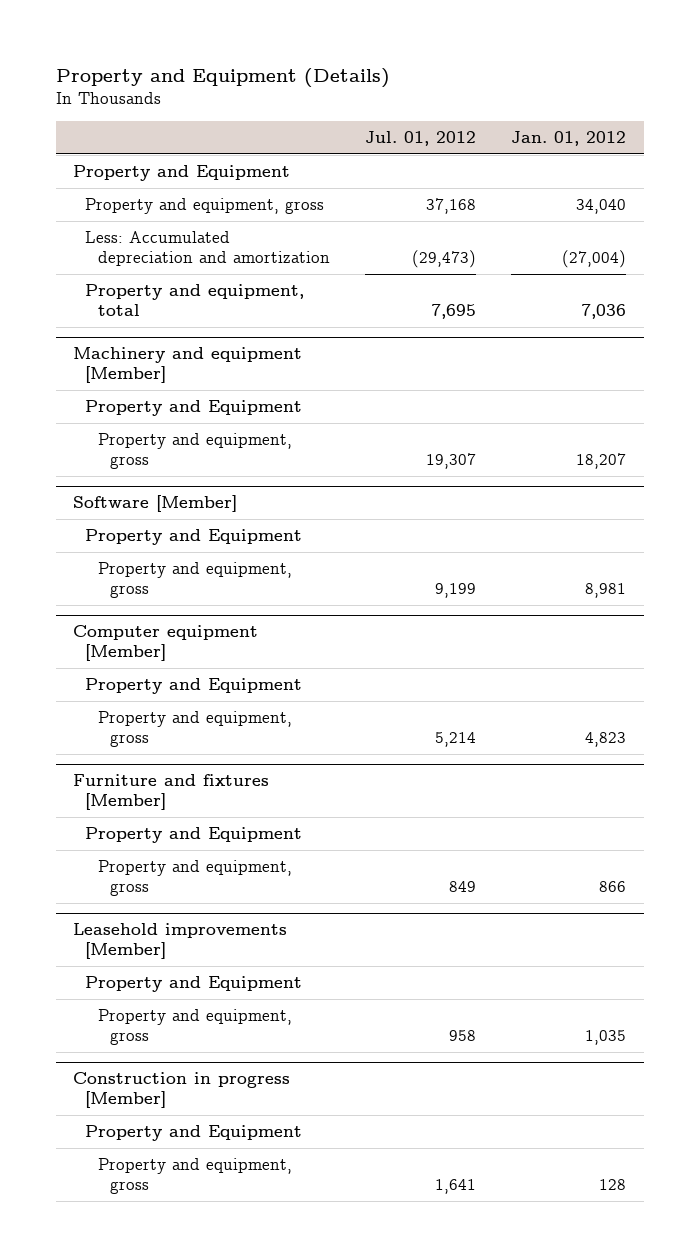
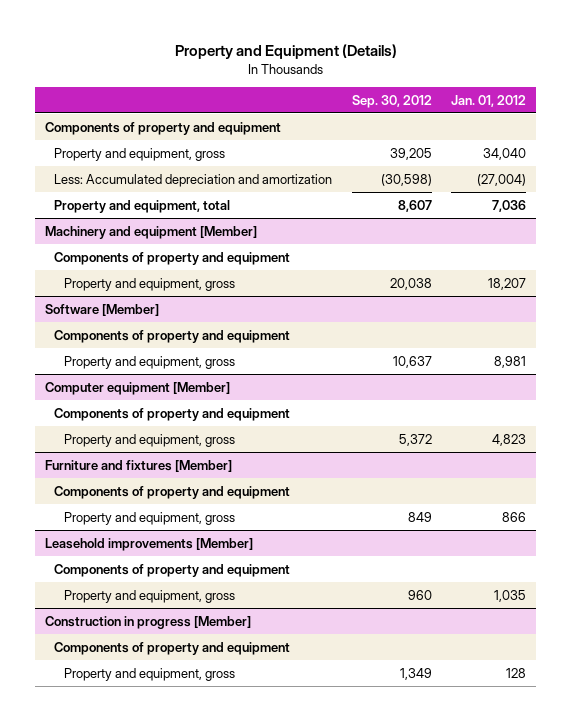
- | Jul. 01, 2012 | Jan. 01, 2012
+ | Sep. 30, 2012 | Jan. 01, 2012
- Property and Equipment
+ Components of property and equipment
@ Machinery and equipment [Member]
- Property and Equipment
+ Components of property and equipment
@ Software [Member]
- Property and Equipment
+ Components of property and equipment
@ Computer equipment [Member]
- Property and Equipment
+ Components of property and equipment
@ Furniture and fixtures [Member]
- Property and Equipment
+ Components of property and equipment
@ Leasehold improvements [Member]
- Property and Equipment
+ Components of property and equipment
@ Construction in progress [Member]
- Property and Equipment
+ Components of property and equipment

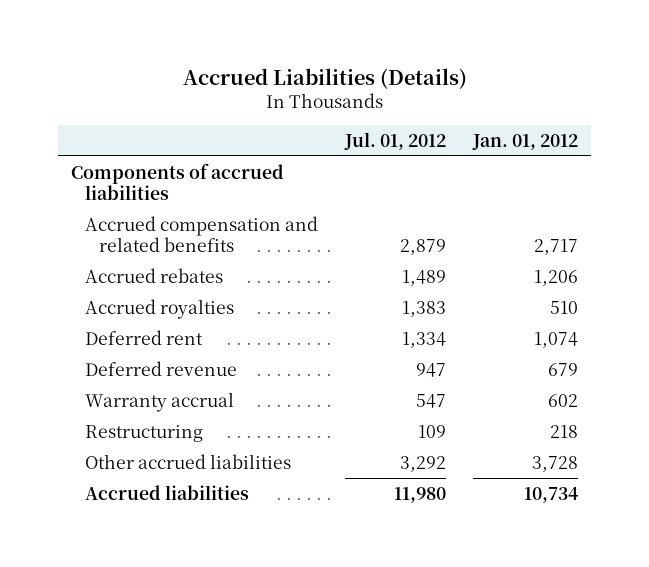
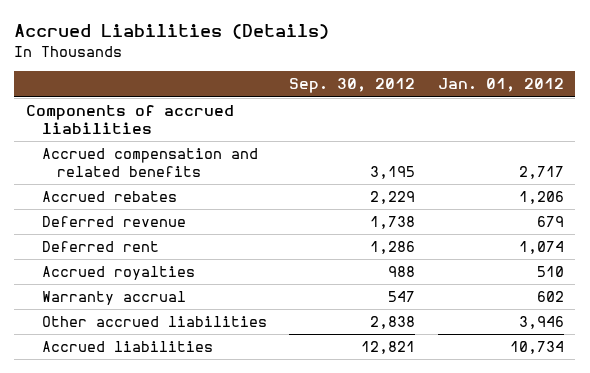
- | Jul. 01, 2012 | Jan. 01, 2012
+ | Sep. 30, 2012 | Jan. 01, 2012
moved down: Deferred rent | 1,286 | 1,074
moved down: Accrued royalties | 988 | 510
- Restructuring | 109 | 218
- Other accrued liabilities | 3,292 | 3,728
+ Other accrued liabilities | 2,838 | 3,946

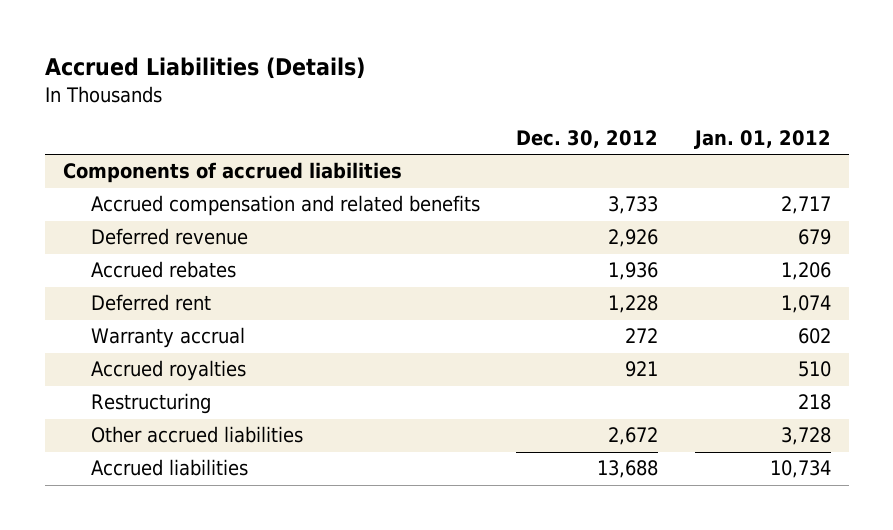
- | Sep. 30, 2012 | Jan. 01, 2012
+ | Dec. 30, 2012 | Jan. 01, 2012
moved down: Accrued rebates | 1,936 | 1,206
- Other accrued liabilities | 2,838 | 3,946
moved down: Accrued royalties | 921 | 510
+ Restructuring | | 218
+ Other accrued liabilities | 2,672 | 3,728

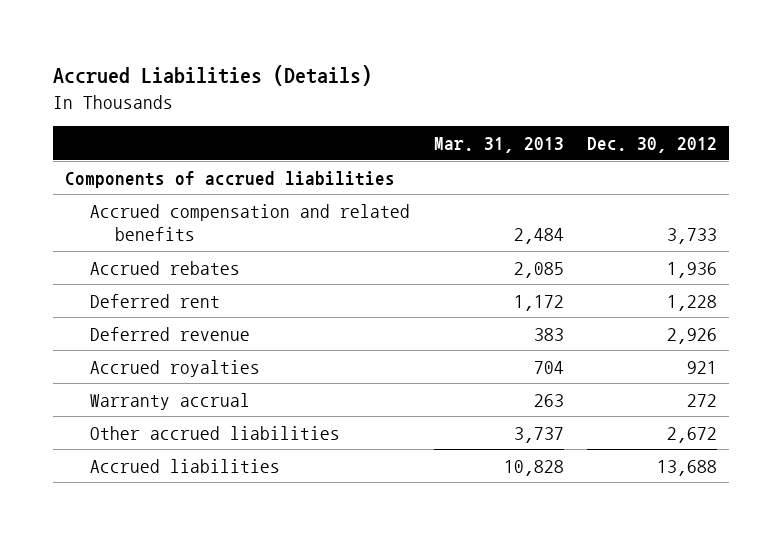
- | Dec. 30, 2012 | Jan. 01, 2012
+ | Mar. 31, 2013 | Dec. 30, 2012
moved down: Deferred revenue | 383 | 2,926
- Restructuring | | 218
moved down: Warranty accrual | 263 | 272

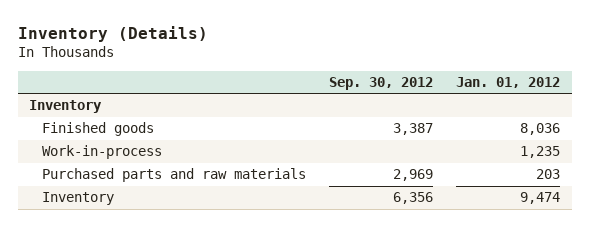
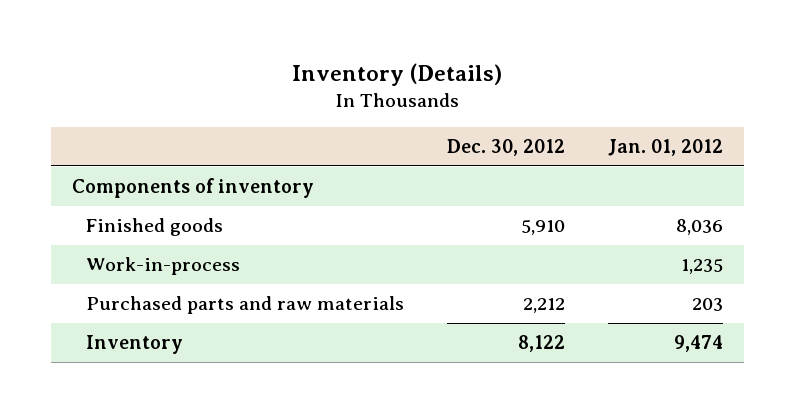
- | Sep. 30, 2012 | Jan. 01, 2012
+ | Dec. 30, 2012 | Jan. 01, 2012
- Inventory
+ Components of inventory

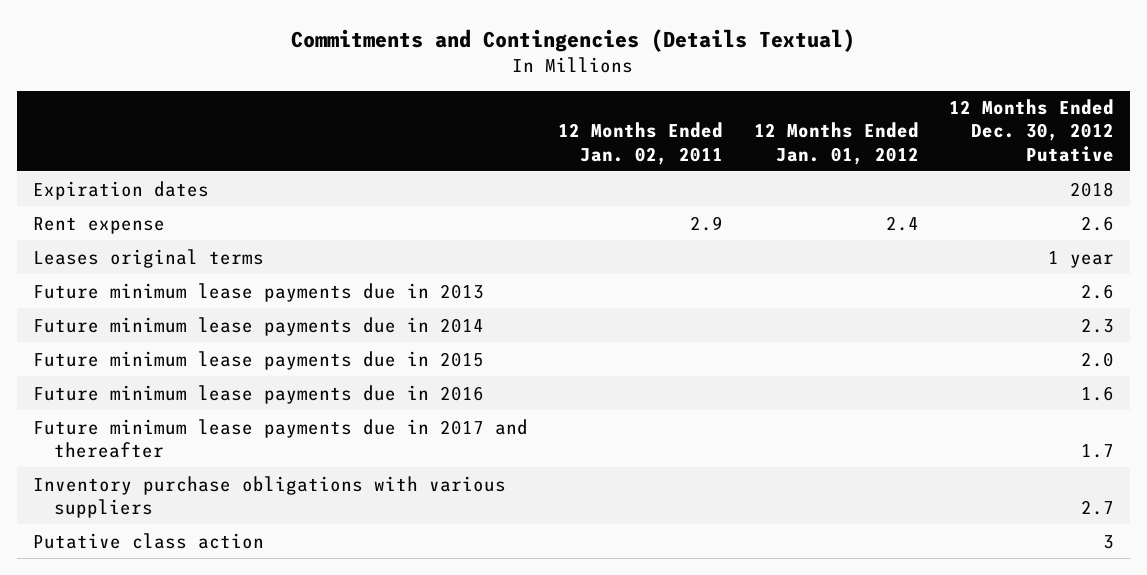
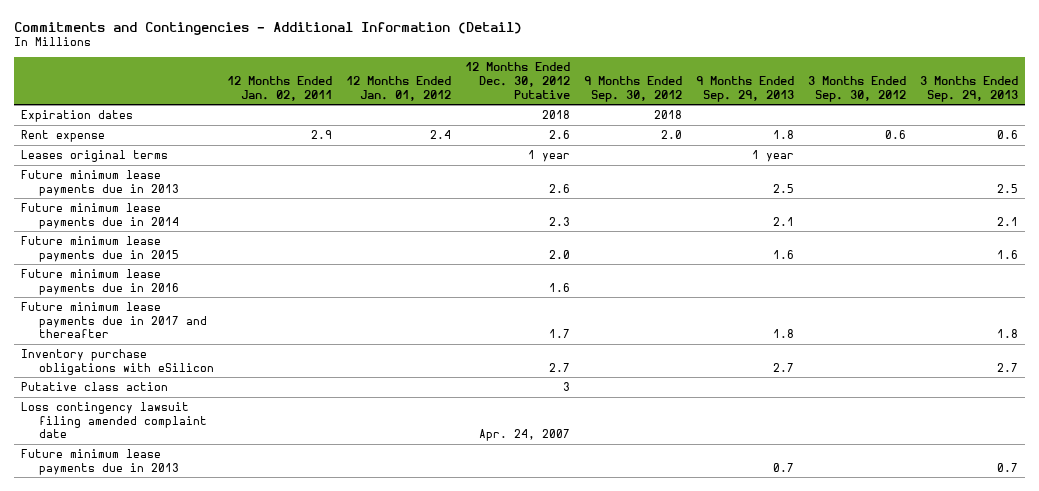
- Commitments and Contingencies (Details Textual)
+ Commitments and Contingencies - Additional Information (Detail)
- | 12 Months Ended Jan. 02, 2011 | 12 Months Ended Jan. 01, 2012 | 12 Months Ended Dec. 30, 2012 Putative
+ | 12 Months Ended Jan. 02, 2011 | 12 Months Ended Jan. 01, 2012 | 12 Months Ended Dec. 30, 2012 Putative | 9 Months Ended Sep. 30, 2012 | 9 Months Ended Sep. 29, 2013 | 3 Months Ended Sep. 30, 2012 | 3 Months Ended Sep. 29, 2013
- Inventory purchase obligations with various suppliers | | | 2.7
+ Inventory purchase obligations with eSilicon | | | 2.7 | | 2.7 | | 2.7
+ Loss contingency lawsuit filing amended complaint date | | | Apr. 24, 2007 | | | |
+ Future minimum lease payments due in 2013 | | | | | 0.7 | | 0.7

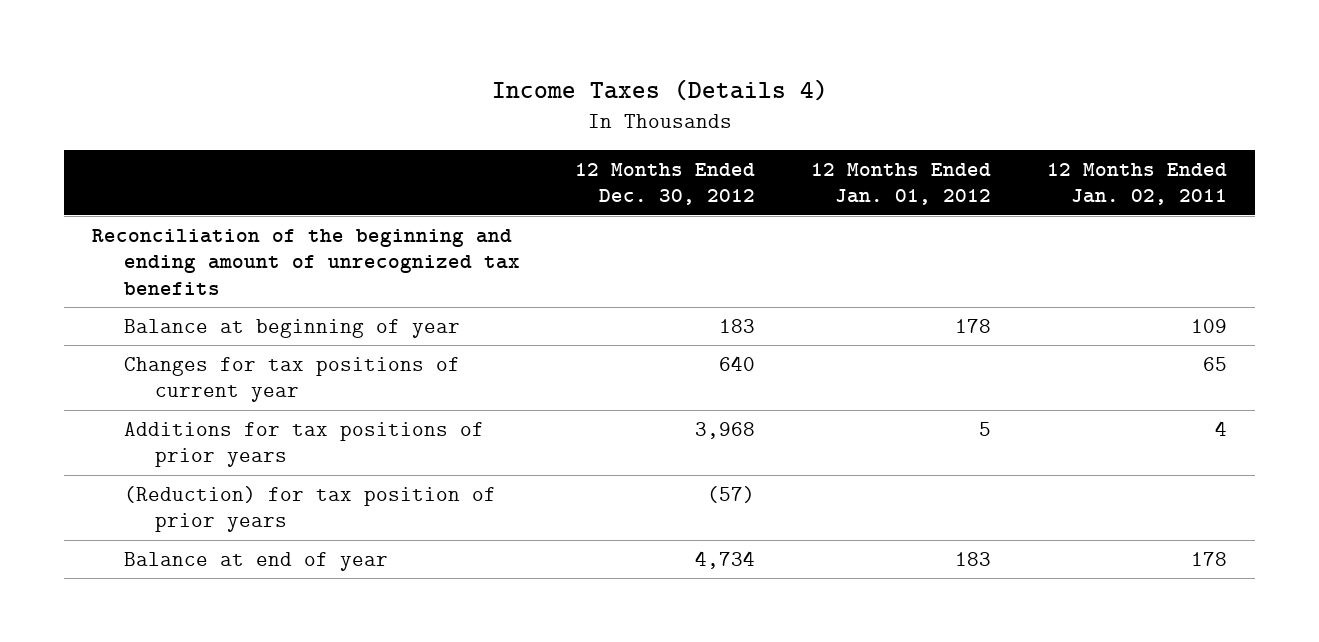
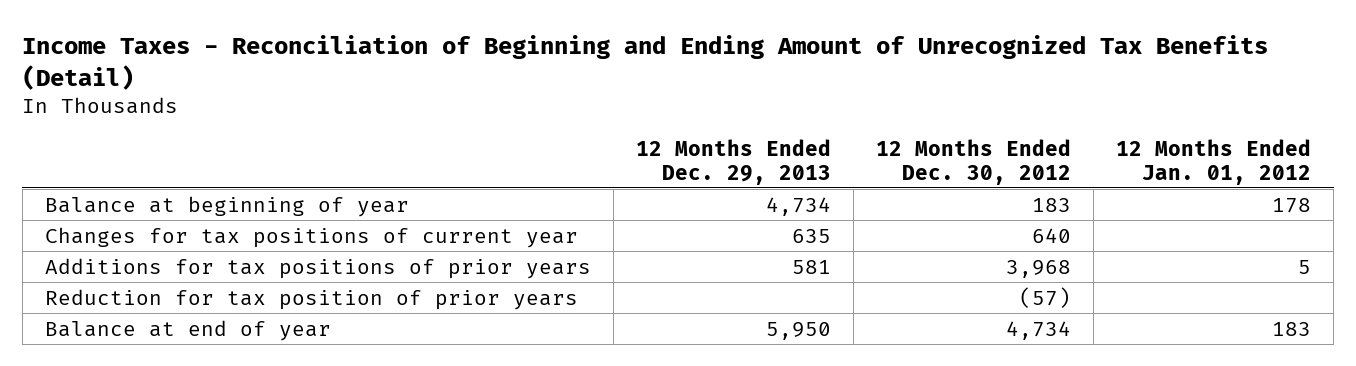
- Income Taxes (Details 4)
+ Income Taxes - Reconciliation of Beginning and Ending Amount of Unrecognized Tax Benefits (Detail)
- | 12 Months Ended Dec. 30, 2012 | 12 Months Ended Jan. 01, 2012 | 12 Months Ended Jan. 02, 2011
+ | 12 Months Ended Dec. 29, 2013 | 12 Months Ended Dec. 30, 2012 | 12 Months Ended Jan. 01, 2012
- Reconciliation of the beginning and ending amount of unrecognized tax benefits
- (Reduction) for tax position of prior years | (57) | |
+ Reduction for tax position of prior years | | (57) |

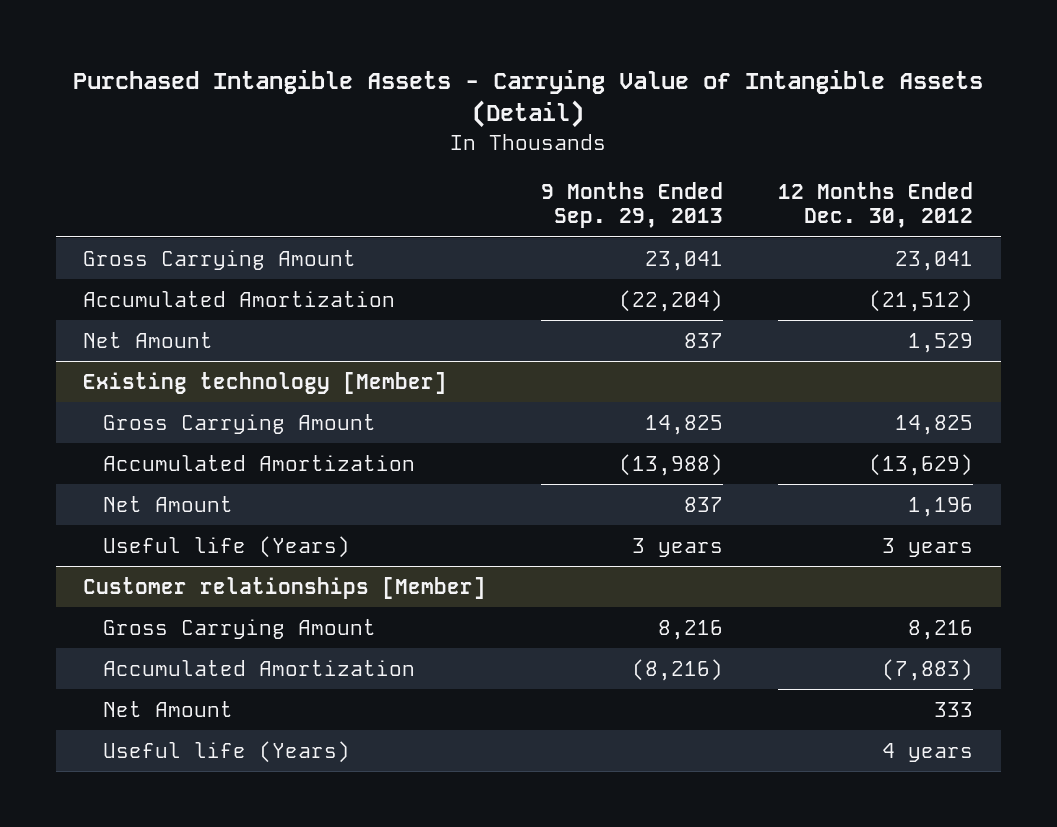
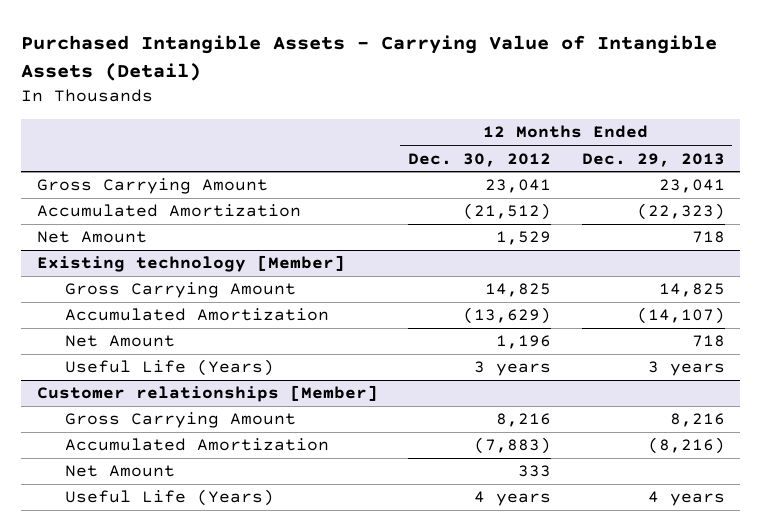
- | 9 Months Ended Sep. 29, 2013 | 12 Months Ended Dec. 30, 2012
+ | 12 Months Ended Dec. 30, 2012 | 12 Months Ended Dec. 29, 2013
@ Existing technology [Member]
- Useful life (Years) | 3 years | 3 years
+ Useful Life (Years) | 3 years | 3 years
@ Customer relationships [Member]
- Useful life (Years) | | 4 years
+ Useful Life (Years) | 4 years | 4 years

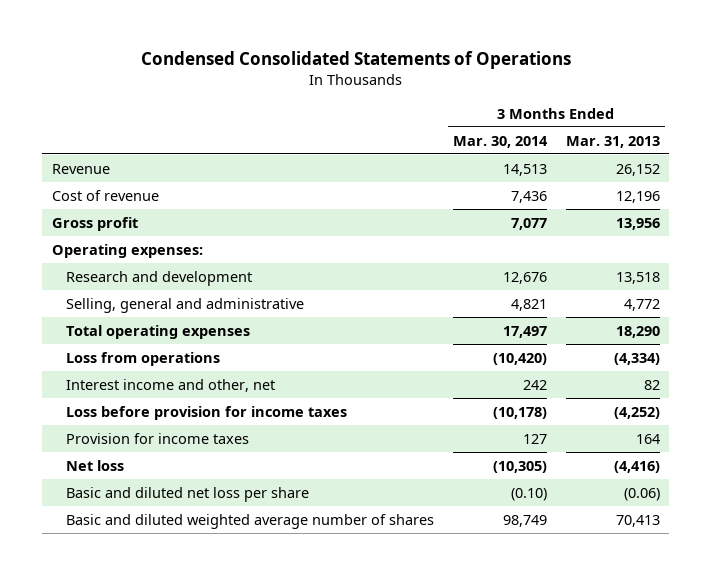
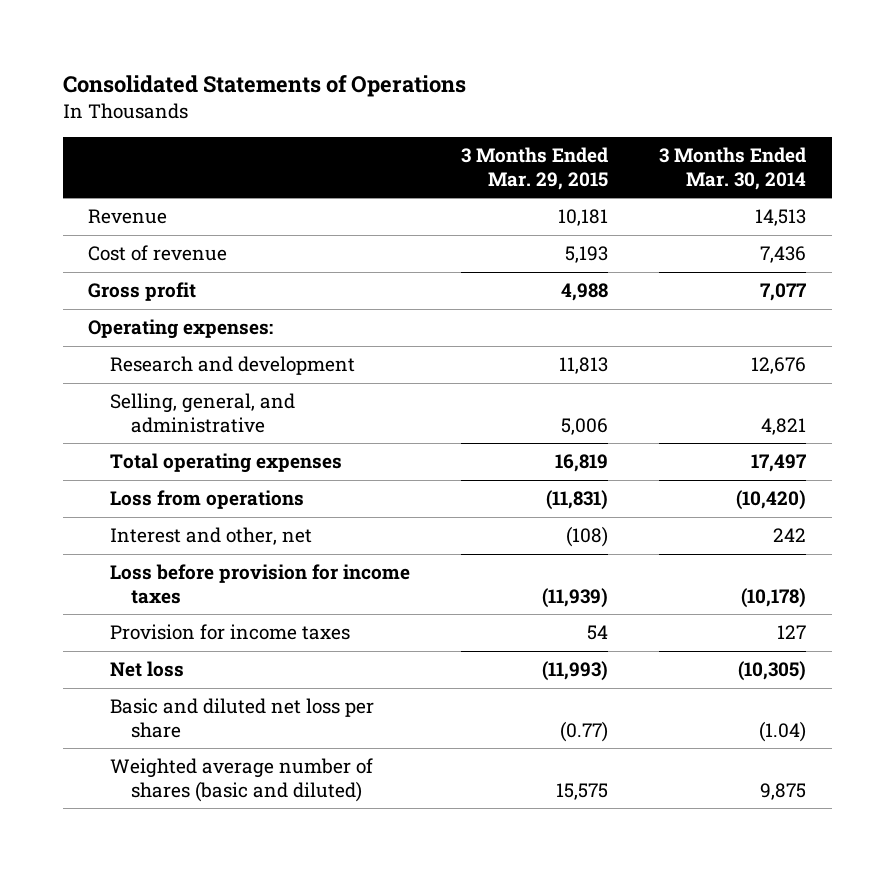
- Condensed Consolidated Statements of Operations
+ Consolidated Statements of Operations
- | 3 Months Ended Mar. 30, 2014 | 3 Months Ended Mar. 31, 2013
+ | 3 Months Ended Mar. 29, 2015 | 3 Months Ended Mar. 30, 2014
- Selling, general and administrative | 4,821 | 4,772
+ Selling, general, and administrative | 5,006 | 4,821
- Interest income and other, net | 242 | 82
+ Interest and other, net | (108) | 242
- Basic and diluted net loss per share | (0.10) | (0.06)
- Basic and diluted weighted average number of shares | 98,749 | 70,413
+ Basic and diluted net loss per share | (0.77) | (1.04)
+ Weighted average number of shares (basic and diluted) | 15,575 | 9,875

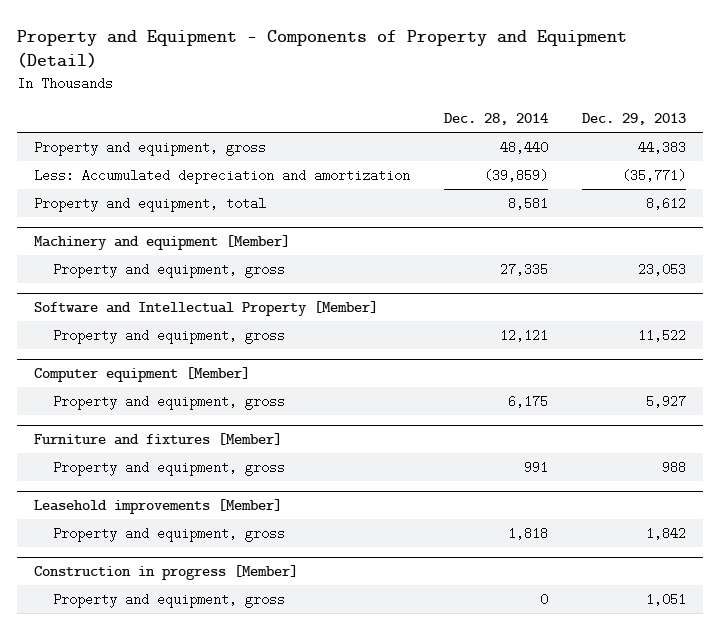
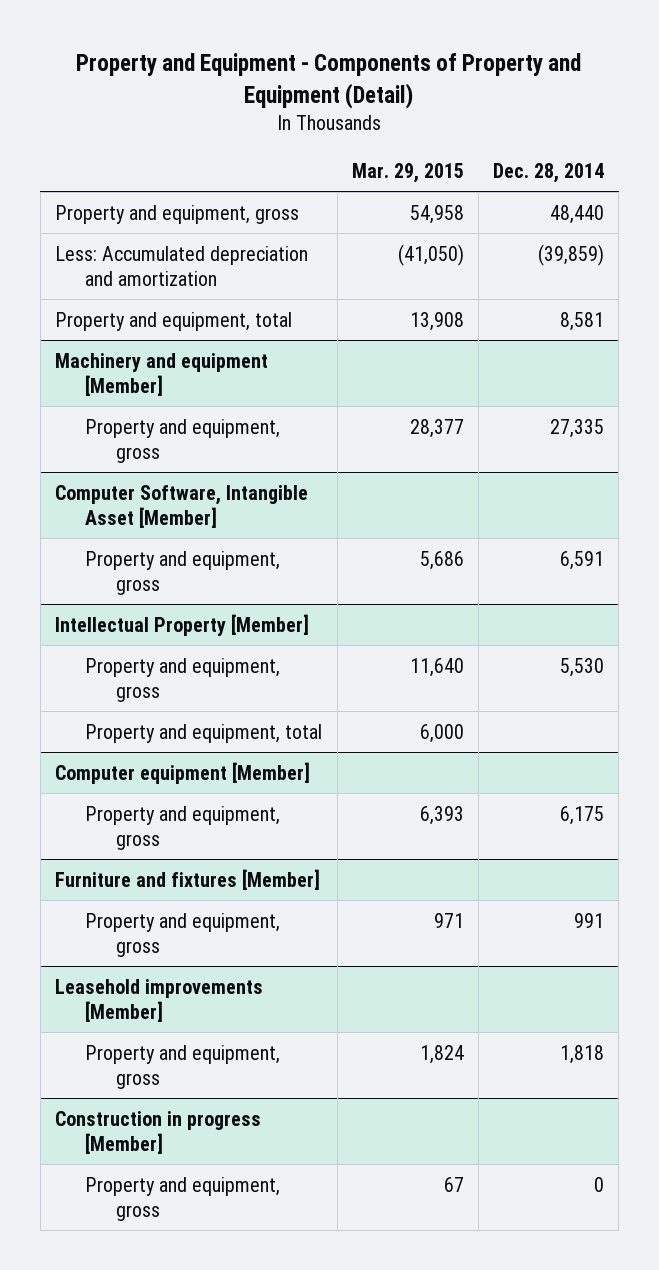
- | Dec. 28, 2014 | Dec. 29, 2013
+ | Mar. 29, 2015 | Dec. 28, 2014
- Software and Intellectual Property [Member]
- Property and equipment, gross | 12,121 | 11,522
+ Computer Software, Intangible Asset [Member]
+ Property and equipment, gross | 5,686 | 6,591
+ Intellectual Property [Member]
+ Property and equipment, gross | 11,640 | 5,530
+ Property and equipment, total | 6,000 |

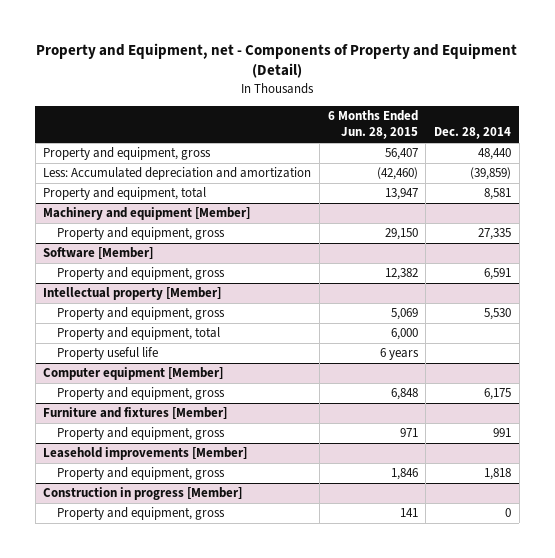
- Property and Equipment - Components of Property and Equipment (Detail)
+ Property and Equipment, net - Components of Property and Equipment (Detail)
- | Mar. 29, 2015 | Dec. 28, 2014
+ | 6 Months Ended Jun. 28, 2015 | Dec. 28, 2014
- Computer Software, Intangible Asset [Member]
+ Software [Member]
- Intellectual Property [Member]
+ Intellectual property [Member]
+ Property useful life | 6 years |

